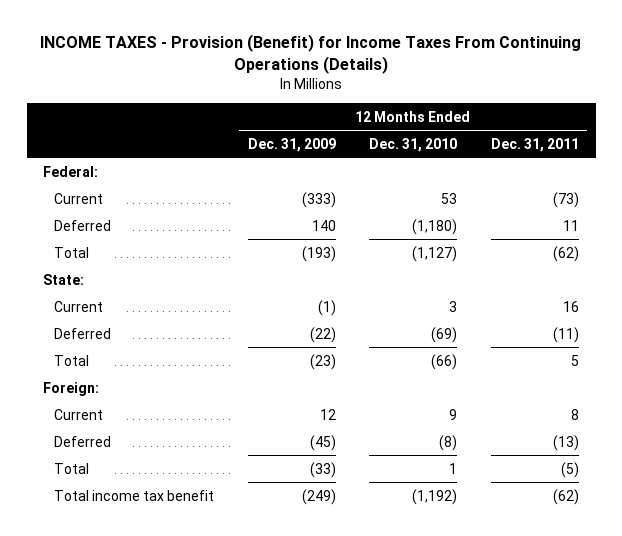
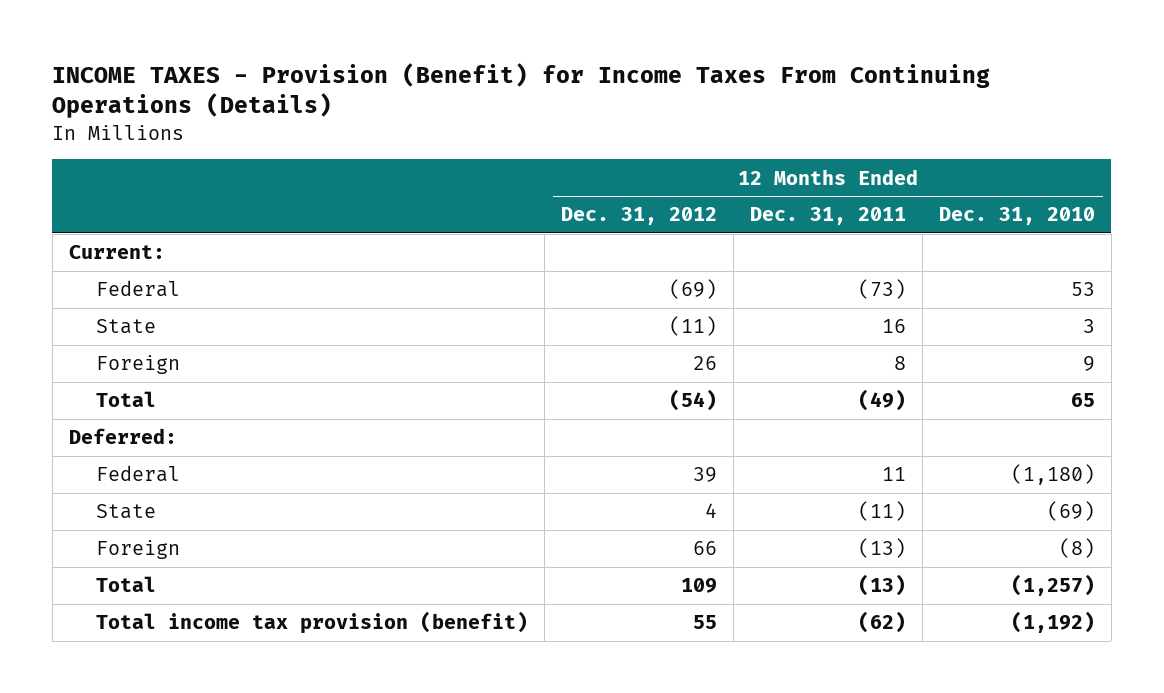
- | 12 Months Ended Dec. 31, 2009 | 12 Months Ended Dec. 31, 2010 | 12 Months Ended Dec. 31, 2011
+ | 12 Months Ended Dec. 31, 2012 | 12 Months Ended Dec. 31, 2011 | 12 Months Ended Dec. 31, 2010
- Federal:
- Current | (333) | 53 | (73)
- Deferred | 140 | (1,180) | 11
- Total | (193) | (1,127) | (62)
- State:
- Current | (1) | 3 | 16
- Deferred | (22) | (69) | (11)
- Total | (23) | (66) | 5
- Foreign:
- Current | 12 | 9 | 8
- Deferred | (45) | (8) | (13)
- Total | (33) | 1 | (5)
- Total income tax benefit | (249) | (1,192) | (62)
+ Current:
+ Federal | (69) | (73) | 53
+ State | (11) | 16 | 3
+ Foreign | 26 | 8 | 9
+ Total | (54) | (49) | 65
+ Deferred:
+ Federal | 39 | 11 | (1,180)
+ State | 4 | (11) | (69)
+ Foreign | 66 | (13) | (8)
+ Total | 109 | (13) | (1,257)
+ Total income tax provision (benefit) | 55 | (62) | (1,192)

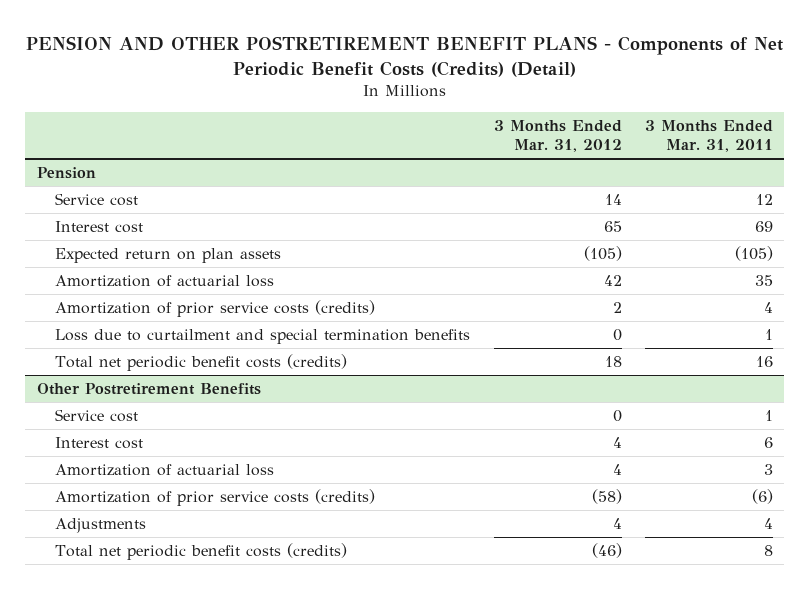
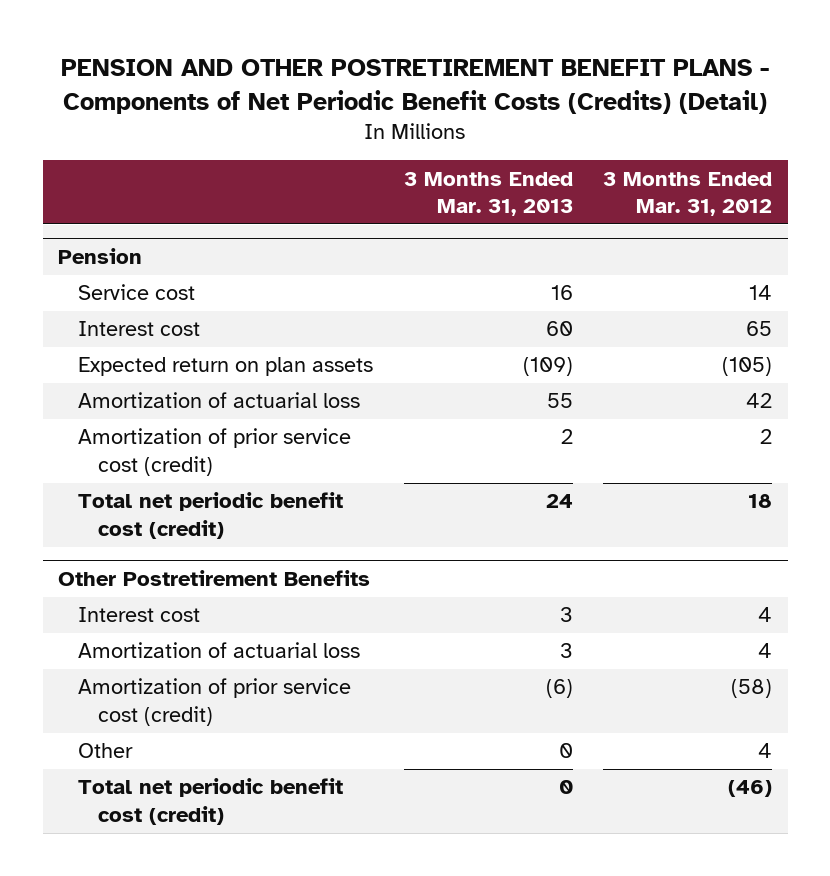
- | 3 Months Ended Mar. 31, 2012 | 3 Months Ended Mar. 31, 2011
+ | 3 Months Ended Mar. 31, 2013 | 3 Months Ended Mar. 31, 2012
@ Pension
- Amortization of prior service costs (credits) | 2 | 4
- Loss due to curtailment and special termination benefits | 0 | 1
- Total net periodic benefit costs (credits) | 18 | 16
+ Amortization of prior service cost (credit) | 2 | 2
+ Total net periodic benefit cost (credit) | 24 | 18
@ Other Postretirement Benefits
- Service cost | 0 | 1
- Amortization of prior service costs (credits) | (58) | (6)
- Adjustments | 4 | 4
- Total net periodic benefit costs (credits) | (46) | 8
+ Amortization of prior service cost (credit) | (6) | (58)
+ Other | 0 | 4
+ Total net periodic benefit cost (credit) | 0 | (46)

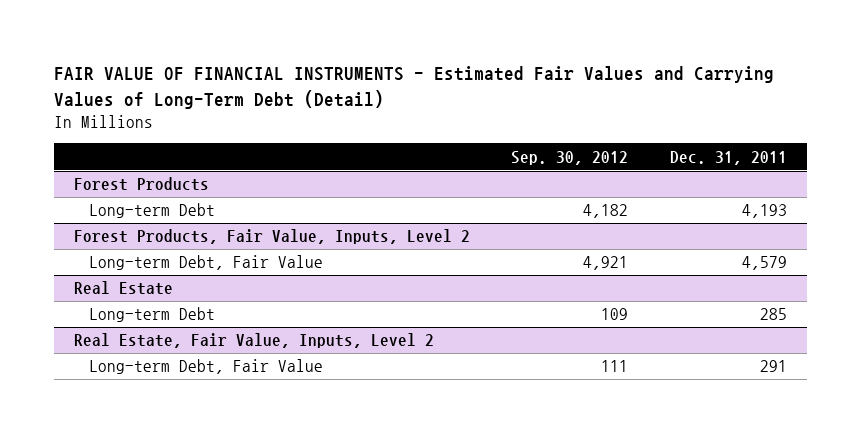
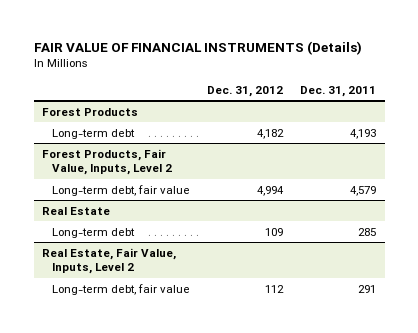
- FAIR VALUE OF FINANCIAL INSTRUMENTS - Estimated Fair Values and Carrying Values of Long-Term Debt (Detail)
+ FAIR VALUE OF FINANCIAL INSTRUMENTS (Details)
- | Sep. 30, 2012 | Dec. 31, 2011
+ | Dec. 31, 2012 | Dec. 31, 2011
@ Forest Products
- Long-term Debt | 4,182 | 4,193
+ Long-term debt | 4,182 | 4,193
@ Forest Products, Fair Value, Inputs, Level 2
- Long-term Debt, Fair Value | 4,921 | 4,579
+ Long-term debt, fair value | 4,994 | 4,579
@ Real Estate
- Long-term Debt | 109 | 285
+ Long-term debt | 109 | 285
@ Real Estate, Fair Value, Inputs, Level 2
- Long-term Debt, Fair Value | 111 | 291
+ Long-term debt, fair value | 112 | 291

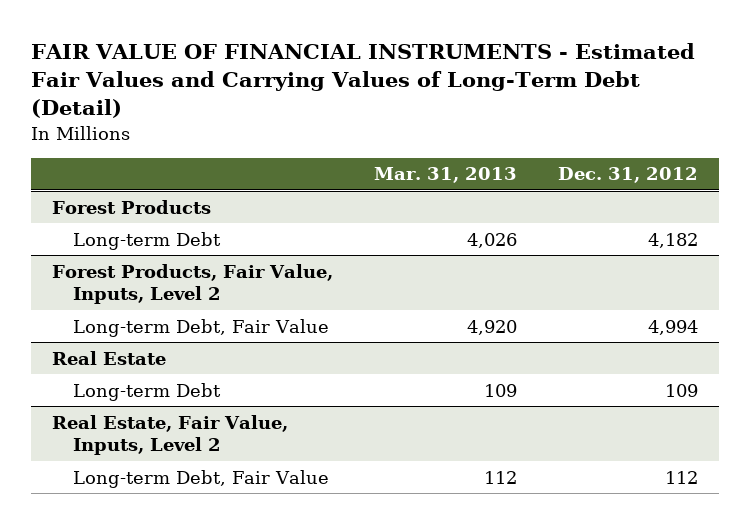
- FAIR VALUE OF FINANCIAL INSTRUMENTS (Details)
+ FAIR VALUE OF FINANCIAL INSTRUMENTS - Estimated Fair Values and Carrying Values of Long-Term Debt (Detail)
- | Dec. 31, 2012 | Dec. 31, 2011
+ | Mar. 31, 2013 | Dec. 31, 2012
@ Forest Products
- Long-term debt | 4,182 | 4,193
+ Long-term Debt | 4,026 | 4,182
@ Forest Products, Fair Value, Inputs, Level 2
- Long-term debt, fair value | 4,994 | 4,579
+ Long-term Debt, Fair Value | 4,920 | 4,994
@ Real Estate
- Long-term debt | 109 | 285
+ Long-term Debt | 109 | 109
@ Real Estate, Fair Value, Inputs, Level 2
- Long-term debt, fair value | 112 | 291
+ Long-term Debt, Fair Value | 112 | 112

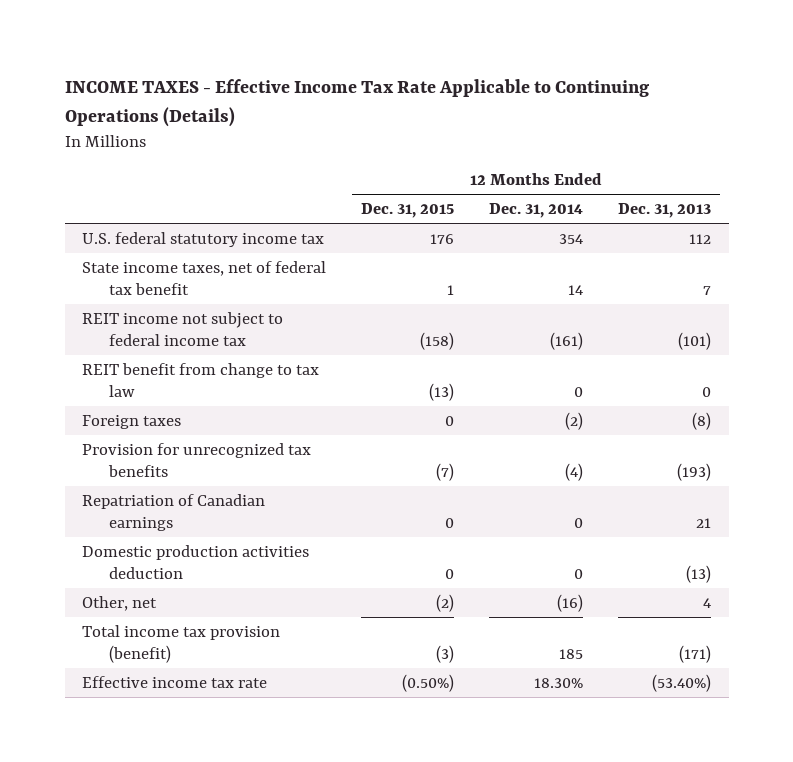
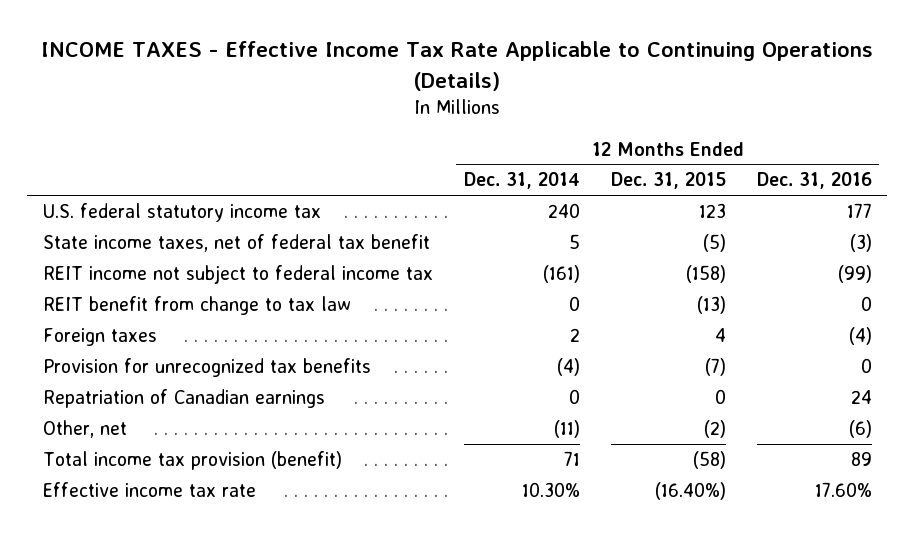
- | 12 Months Ended Dec. 31, 2015 | 12 Months Ended Dec. 31, 2014 | 12 Months Ended Dec. 31, 2013
+ | 12 Months Ended Dec. 31, 2014 | 12 Months Ended Dec. 31, 2015 | 12 Months Ended Dec. 31, 2016
- U.S. federal statutory income tax | 176 | 354 | 112
- State income taxes, net of federal tax benefit | 1 | 14 | 7
+ U.S. federal statutory income tax | 240 | 123 | 177
+ State income taxes, net of federal tax benefit | 5 | (5) | (3)
- Foreign taxes | 0 | (2) | (8)
+ Foreign taxes | 2 | 4 | (4)
- Domestic production activities deduction | 0 | 0 | (13)
- Other, net | (2) | (16) | 4
- Total income tax provision (benefit) | (3) | 185 | (171)
- Effective income tax rate | (0.50%) | 18.30% | (53.40%)
+ Other, net | (11) | (2) | (6)
+ Total income tax provision (benefit) | 71 | (58) | 89
+ Effective income tax rate | 10.30% | (16.40%) | 17.60%

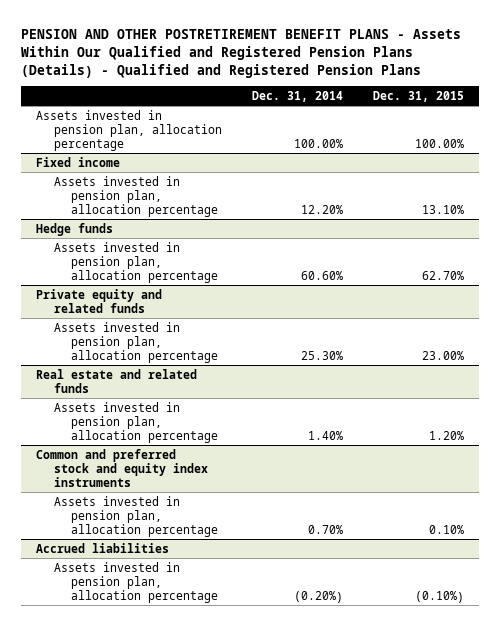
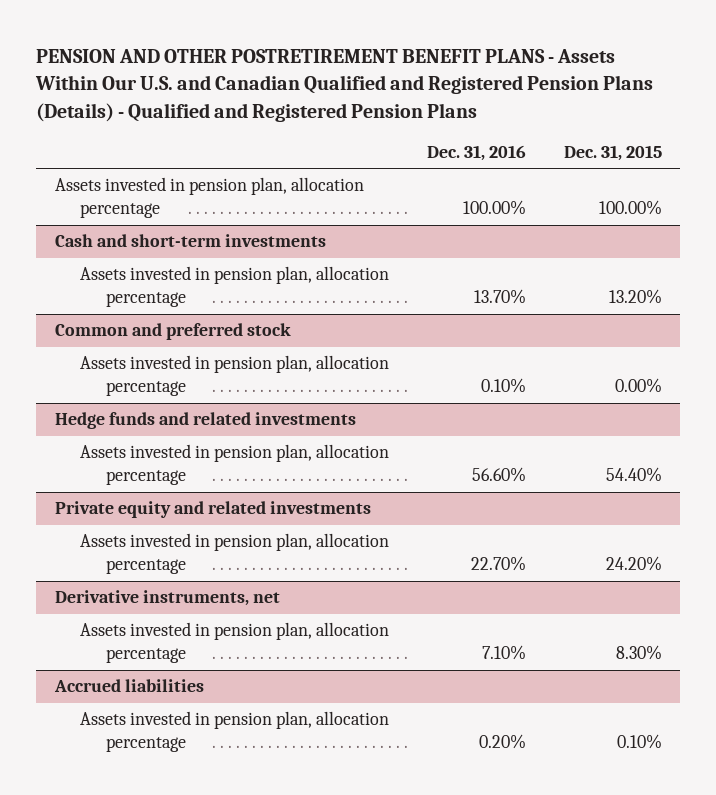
- PENSION AND OTHER POSTRETIREMENT BENEFIT PLANS - Assets Within Our Qualified and Registered Pension Plans (Details) - Qualified and Registered Pension Plans
+ PENSION AND OTHER POSTRETIREMENT BENEFIT PLANS - Assets Within Our U.S. and Canadian Qualified and Registered Pension Plans (Details) - Qualified and Registered Pension Plans
- | Dec. 31, 2014 | Dec. 31, 2015
+ | Dec. 31, 2016 | Dec. 31, 2015
- Fixed income
- Assets invested in pension plan, allocation percentage | 12.20% | 13.10%
- Hedge funds
- Assets invested in pension plan, allocation percentage | 60.60% | 62.70%
- Private equity and related funds
- Assets invested in pension plan, allocation percentage | 25.30% | 23.00%
- Real estate and related funds
- Assets invested in pension plan, allocation percentage | 1.40% | 1.20%
- Common and preferred stock and equity index instruments
- Assets invested in pension plan, allocation percentage | 0.70% | 0.10%
+ Cash and short-term investments
+ Assets invested in pension plan, allocation percentage | 13.70% | 13.20%
+ Common and preferred stock
+ Assets invested in pension plan, allocation percentage | 0.10% | 0.00%
+ Hedge funds and related investments
+ Assets invested in pension plan, allocation percentage | 56.60% | 54.40%
+ Private equity and related investments
+ Assets invested in pension plan, allocation percentage | 22.70% | 24.20%
+ Derivative instruments, net
+ Assets invested in pension plan, allocation percentage | 7.10% | 8.30%
@ Accrued liabilities
- Assets invested in pension plan, allocation percentage | (0.20%) | (0.10%)
+ Assets invested in pension plan, allocation percentage | 0.20% | 0.10%

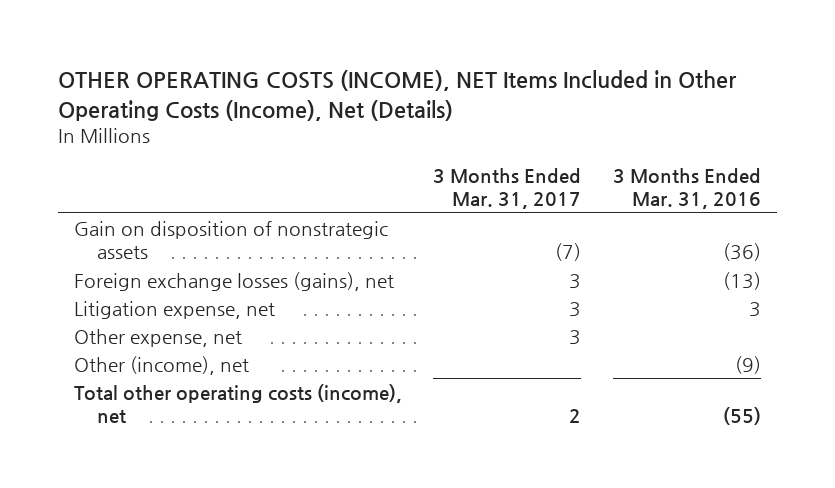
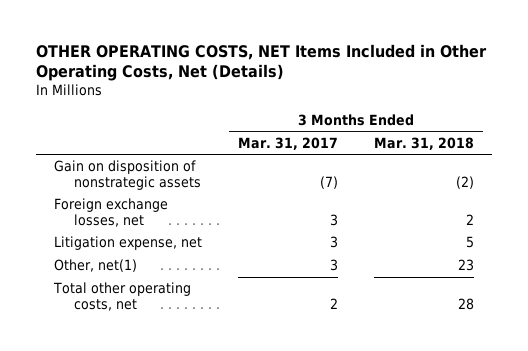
- OTHER OPERATING COSTS (INCOME), NET Items Included in Other Operating Costs (Income), Net (Details)
+ OTHER OPERATING COSTS, NET Items Included in Other Operating Costs, Net (Details)
- | 3 Months Ended Mar. 31, 2017 | 3 Months Ended Mar. 31, 2016
+ | 3 Months Ended Mar. 31, 2017 | 3 Months Ended Mar. 31, 2018
- Foreign exchange losses (gains), net | 3 | (13)
+ Foreign exchange losses, net | 3 | 2
- Other expense, net | 3 |
- Other (income), net | | (9)
- Total other operating costs (income), net | 2 | (55)
+ Other, net(1) | 3 | 23
+ Total other operating costs, net | 2 | 28

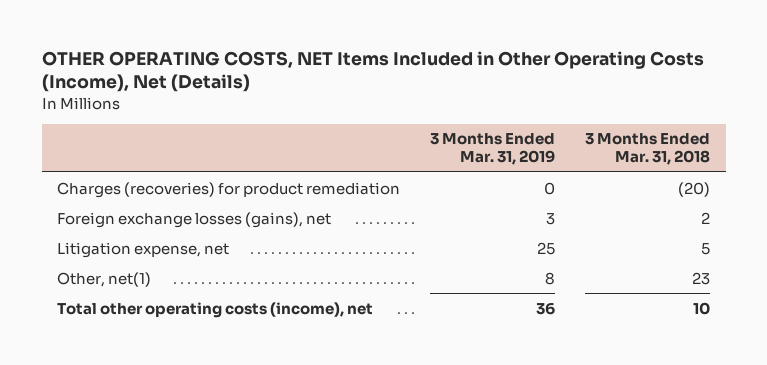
- OTHER OPERATING COSTS, NET Items Included in Other Operating Costs, Net (Details)
+ OTHER OPERATING COSTS, NET Items Included in Other Operating Costs (Income), Net (Details)
- | 3 Months Ended Mar. 31, 2017 | 3 Months Ended Mar. 31, 2018
+ | 3 Months Ended Mar. 31, 2019 | 3 Months Ended Mar. 31, 2018
- Gain on disposition of nonstrategic assets | (7) | (2)
- Foreign exchange losses, net | 3 | 2
+ Charges (recoveries) for product remediation | 0 | (20)
+ Foreign exchange losses (gains), net | 3 | 2
- Total other operating costs, net | 2 | 28
+ Total other operating costs (income), net | 36 | 10

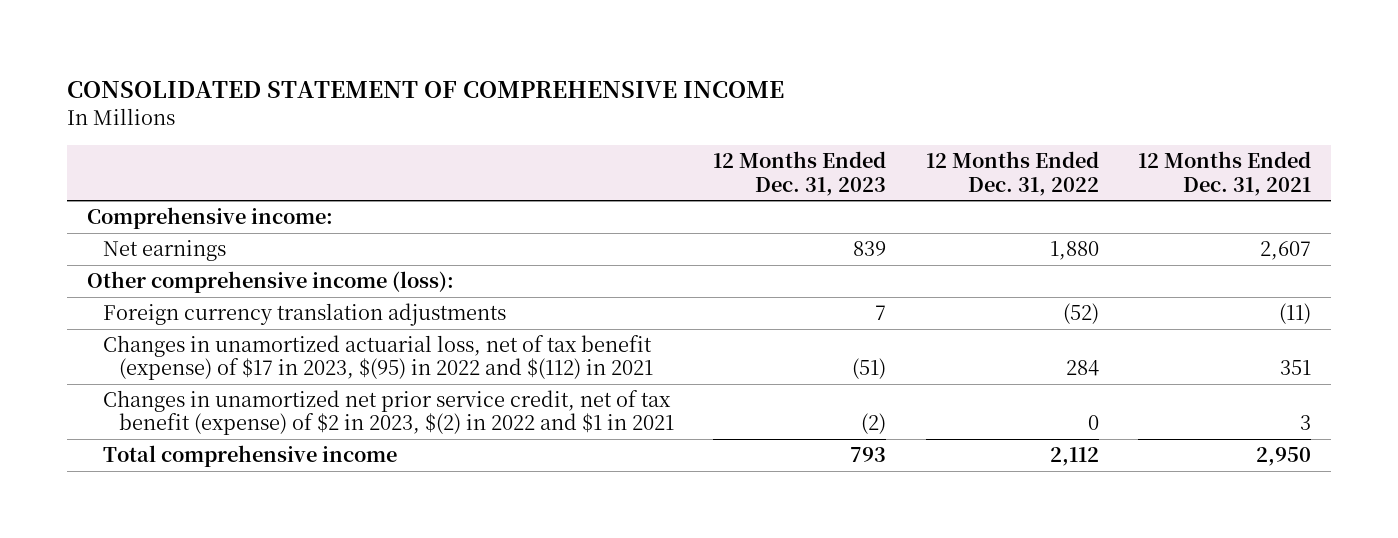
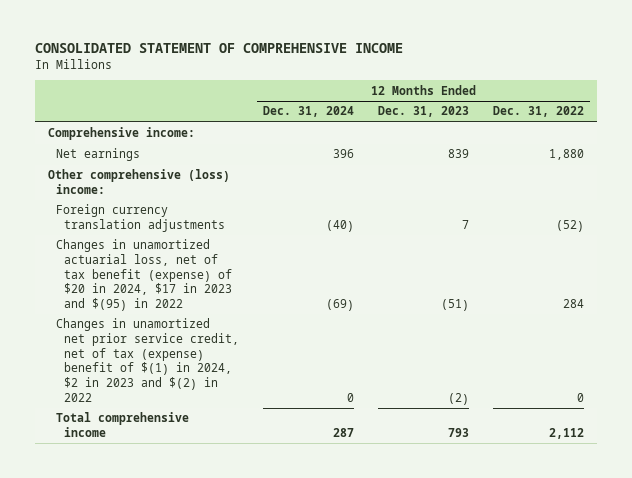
- | 12 Months Ended Dec. 31, 2023 | 12 Months Ended Dec. 31, 2022 | 12 Months Ended Dec. 31, 2021
+ | 12 Months Ended Dec. 31, 2024 | 12 Months Ended Dec. 31, 2023 | 12 Months Ended Dec. 31, 2022
- Other comprehensive income (loss):
+ Other comprehensive (loss) income:
- Changes in unamortized actuarial loss, net of tax benefit (expense) of $17 in 2023, $(95) in 2022 and $(112) in 2021 | (51) | 284 | 351
- Changes in unamortized net prior service credit, net of tax benefit (expense) of $2 in 2023, $(2) in 2022 and $1 in 2021 | (2) | 0 | 3
+ Changes in unamortized actuarial loss, net of tax benefit (expense) of $20 in 2024, $17 in 2023 and $(95) in 2022 | (69) | (51) | 284
+ Changes in unamortized net prior service credit, net of tax (expense) benefit of $(1) in 2024, $2 in 2023 and $(2) in 2022 | 0 | (2) | 0

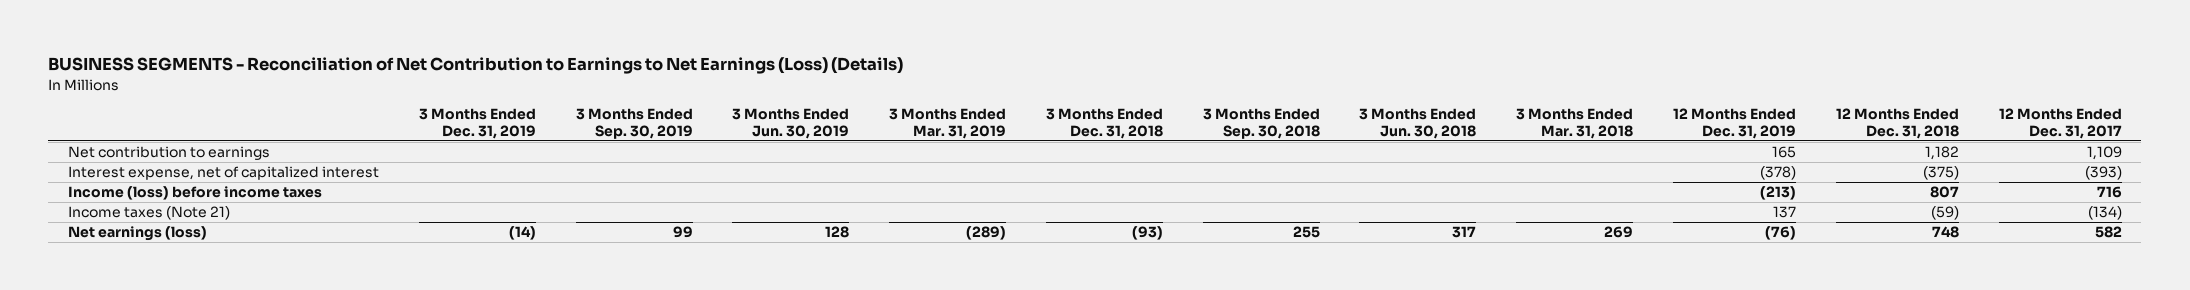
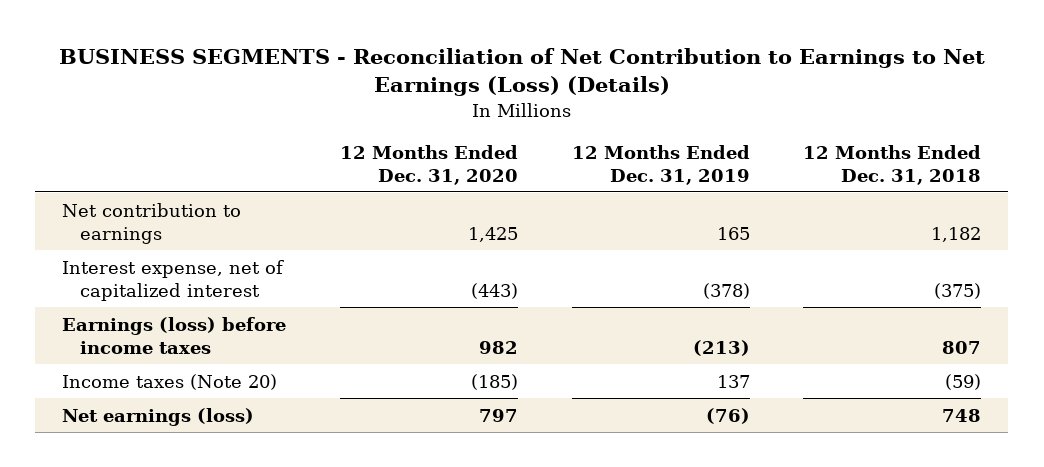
- | 3 Months Ended Dec. 31, 2019 | 3 Months Ended Sep. 30, 2019 | 3 Months Ended Jun. 30, 2019 | 3 Months Ended Mar. 31, 2019 | 3 Months Ended Dec. 31, 2018 | 3 Months Ended Sep. 30, 2018 | 3 Months Ended Jun. 30, 2018 | 3 Months Ended Mar. 31, 2018 | 12 Months Ended Dec. 31, 2019 | 12 Months Ended Dec. 31, 2018 | 12 Months Ended Dec. 31, 2017
+ | 12 Months Ended Dec. 31, 2020 | 12 Months Ended Dec. 31, 2019 | 12 Months Ended Dec. 31, 2018
- Income (loss) before income taxes | | | | | | | | | (213) | 807 | 716
- Income taxes (Note 21) | | | | | | | | | 137 | (59) | (134)
+ Earnings (loss) before income taxes | 982 | (213) | 807
+ Income taxes (Note 20) | (185) | 137 | (59)

